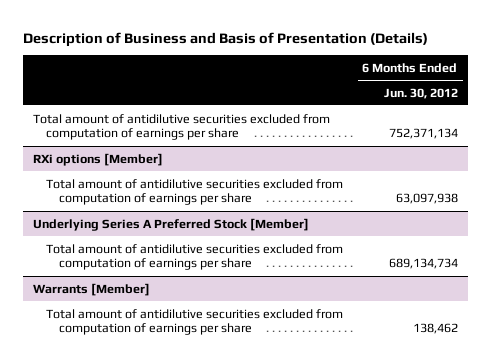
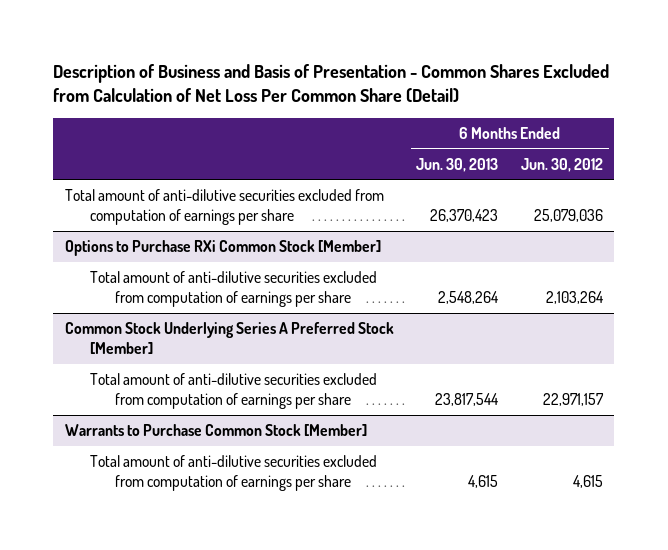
- Description of Business and Basis of Presentation (Details)
+ Description of Business and Basis of Presentation - Common Shares Excluded from Calculation of Net Loss Per Common Share (Detail)
- | 6 Months Ended Jun. 30, 2012
+ | 6 Months Ended Jun. 30, 2013 | 6 Months Ended Jun. 30, 2012
- Total amount of antidilutive securities excluded from computation of earnings per share | 752,371,134
- RXi options [Member]
- Total amount of antidilutive securities excluded from computation of earnings per share | 63,097,938
- Underlying Series A Preferred Stock [Member]
- Total amount of antidilutive securities excluded from computation of earnings per share | 689,134,734
- Warrants [Member]
- Total amount of antidilutive securities excluded from computation of earnings per share | 138,462
+ Total amount of anti-dilutive securities excluded from computation of earnings per share | 26,370,423 | 25,079,036
+ Options to Purchase RXi Common Stock [Member]
+ Total amount of anti-dilutive securities excluded from computation of earnings per share | 2,548,264 | 2,103,264
+ Common Stock Underlying Series A Preferred Stock [Member]
+ Total amount of anti-dilutive securities excluded from computation of earnings per share | 23,817,544 | 22,971,157
+ Warrants to Purchase Common Stock [Member]
+ Total amount of anti-dilutive securities excluded from computation of earnings per share | 4,615 | 4,615

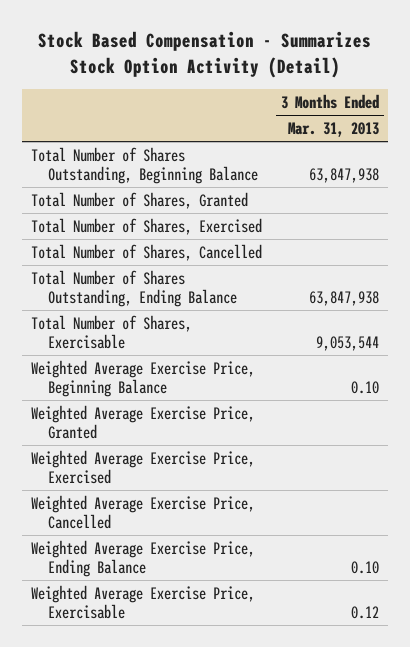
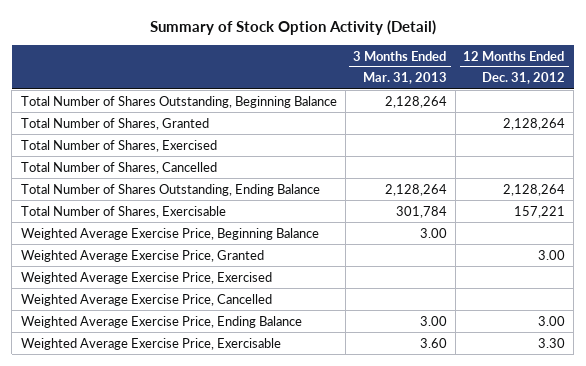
- Stock Based Compensation - Summarizes Stock Option Activity (Detail)
+ Summary of Stock Option Activity (Detail)
- | 3 Months Ended Mar. 31, 2013
+ | 3 Months Ended Mar. 31, 2013 | 12 Months Ended Dec. 31, 2012
- Total Number of Shares Outstanding, Beginning Balance | 63,847,938
+ Total Number of Shares Outstanding, Beginning Balance | 2,128,264 |
- Total Number of Shares Outstanding, Ending Balance | 63,847,938
- Total Number of Shares, Exercisable | 9,053,544
- Weighted Average Exercise Price, Beginning Balance | 0.10
+ Total Number of Shares Outstanding, Ending Balance | 2,128,264 | 2,128,264
+ Total Number of Shares, Exercisable | 301,784 | 157,221
+ Weighted Average Exercise Price, Beginning Balance | 3.00 |
- Weighted Average Exercise Price, Ending Balance | 0.10
- Weighted Average Exercise Price, Exercisable | 0.12
+ Weighted Average Exercise Price, Ending Balance | 3.00 | 3.00
+ Weighted Average Exercise Price, Exercisable | 3.60 | 3.30

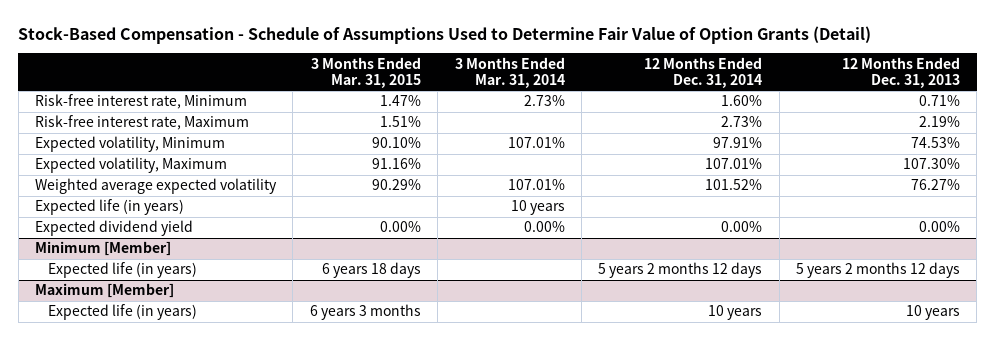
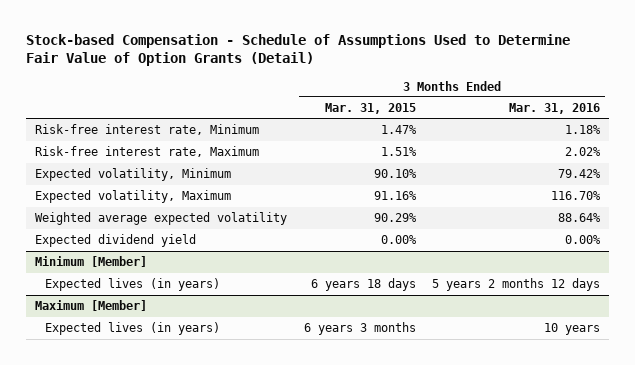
- Stock-Based Compensation - Schedule of Assumptions Used to Determine Fair Value of Option Grants (Detail)
+ Stock-based Compensation - Schedule of Assumptions Used to Determine Fair Value of Option Grants (Detail)
- | 3 Months Ended Mar. 31, 2015 | 3 Months Ended Mar. 31, 2014 | 12 Months Ended Dec. 31, 2014 | 12 Months Ended Dec. 31, 2013
+ | 3 Months Ended Mar. 31, 2015 | 3 Months Ended Mar. 31, 2016
- Expected life (in years) | | 10 years | |
@ Minimum [Member]
- Expected life (in years) | 6 years 18 days | | 5 years 2 months 12 days | 5 years 2 months 12 days
+ Expected lives (in years) | 6 years 18 days | 5 years 2 months 12 days
@ Maximum [Member]
- Expected life (in years) | 6 years 3 months | | 10 years | 10 years
+ Expected lives (in years) | 6 years 3 months | 10 years

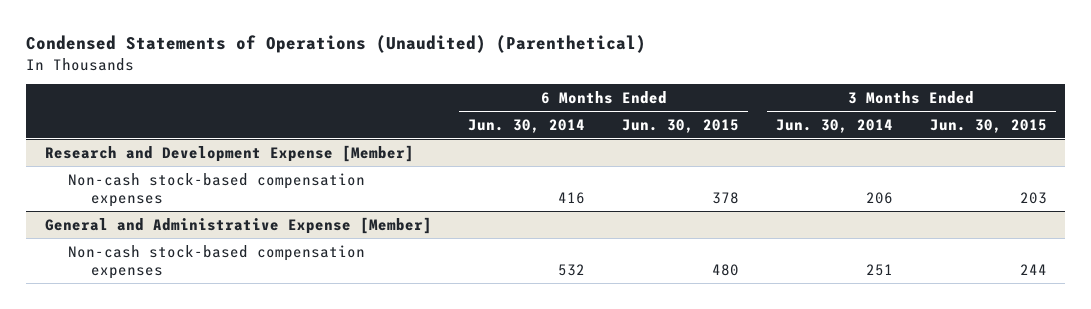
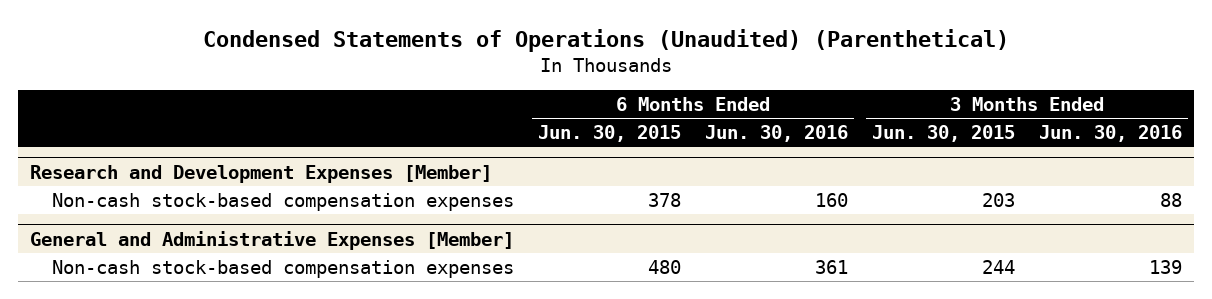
- | 6 Months Ended Jun. 30, 2014 | 6 Months Ended Jun. 30, 2015 | 3 Months Ended Jun. 30, 2014 | 3 Months Ended Jun. 30, 2015
+ | 6 Months Ended Jun. 30, 2015 | 6 Months Ended Jun. 30, 2016 | 3 Months Ended Jun. 30, 2015 | 3 Months Ended Jun. 30, 2016
- Research and Development Expense [Member]
+ Research and Development Expenses [Member]
- General and Administrative Expense [Member]
+ General and Administrative Expenses [Member]

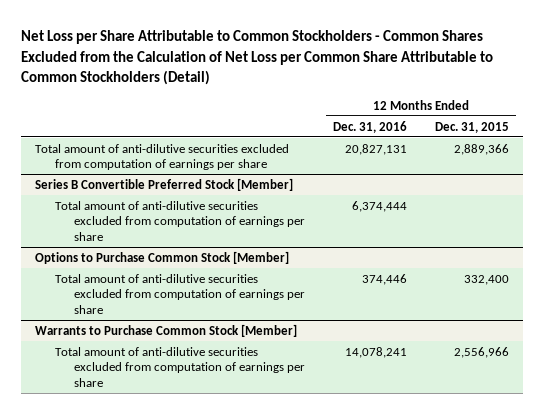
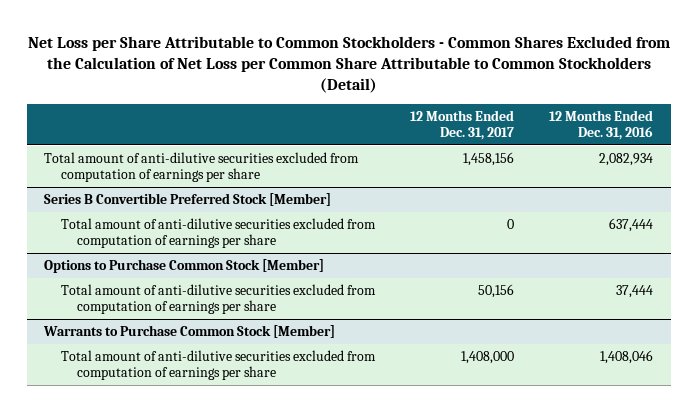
- | 12 Months Ended Dec. 31, 2016 | 12 Months Ended Dec. 31, 2015
+ | 12 Months Ended Dec. 31, 2017 | 12 Months Ended Dec. 31, 2016
- Total amount of anti-dilutive securities excluded from computation of earnings per share | 20,827,131 | 2,889,366
+ Total amount of anti-dilutive securities excluded from computation of earnings per share | 1,458,156 | 2,082,934
@ Series B Convertible Preferred Stock [Member]
- Total amount of anti-dilutive securities excluded from computation of earnings per share | 6,374,444 |
+ Total amount of anti-dilutive securities excluded from computation of earnings per share | 0 | 637,444
@ Options to Purchase Common Stock [Member]
- Total amount of anti-dilutive securities excluded from computation of earnings per share | 374,446 | 332,400
+ Total amount of anti-dilutive securities excluded from computation of earnings per share | 50,156 | 37,444
@ Warrants to Purchase Common Stock [Member]
- Total amount of anti-dilutive securities excluded from computation of earnings per share | 14,078,241 | 2,556,966
+ Total amount of anti-dilutive securities excluded from computation of earnings per share | 1,408,000 | 1,408,046

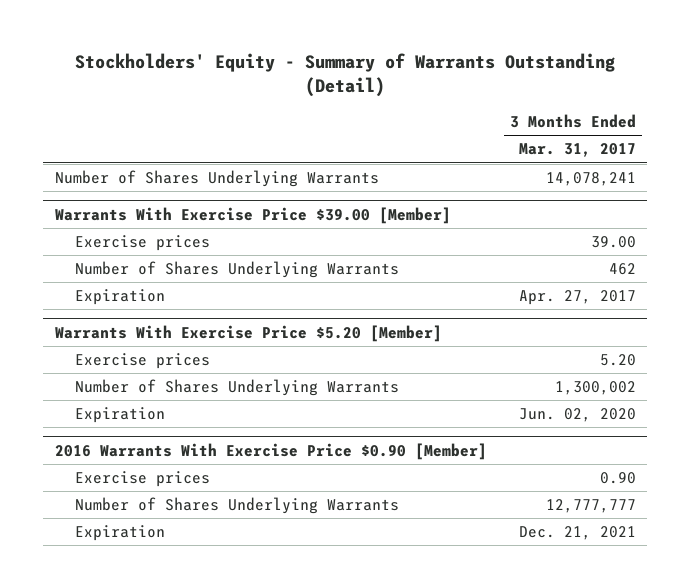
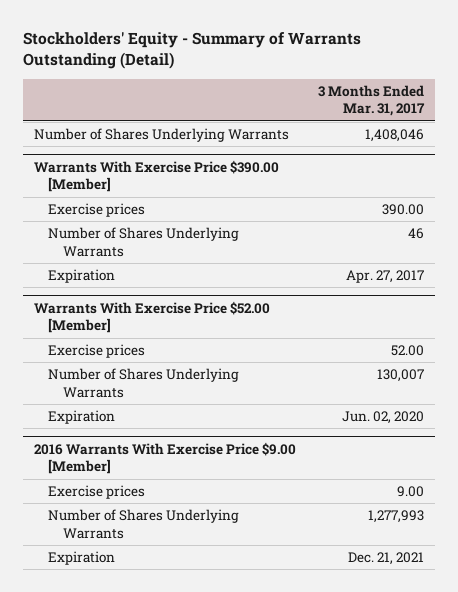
- Number of Shares Underlying Warrants | 14,078,241
- Warrants With Exercise Price $39.00 [Member]
- Exercise prices | 39.00
- Number of Shares Underlying Warrants | 462
+ Number of Shares Underlying Warrants | 1,408,046
+ Warrants With Exercise Price $390.00 [Member]
+ Exercise prices | 390.00
+ Number of Shares Underlying Warrants | 46
- Warrants With Exercise Price $5.20 [Member]
- Exercise prices | 5.20
- Number of Shares Underlying Warrants | 1,300,002
+ Warrants With Exercise Price $52.00 [Member]
+ Exercise prices | 52.00
+ Number of Shares Underlying Warrants | 130,007
- 2016 Warrants With Exercise Price $0.90 [Member]
- Exercise prices | 0.90
- Number of Shares Underlying Warrants | 12,777,777
+ 2016 Warrants With Exercise Price $9.00 [Member]
+ Exercise prices | 9.00
+ Number of Shares Underlying Warrants | 1,277,993

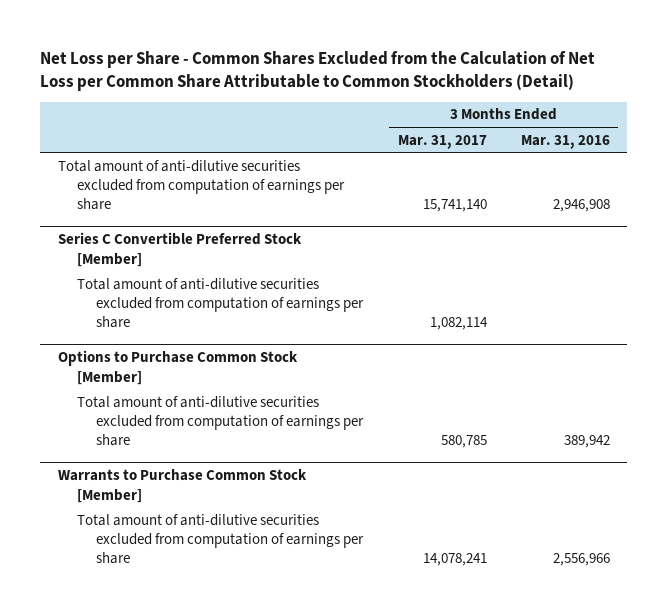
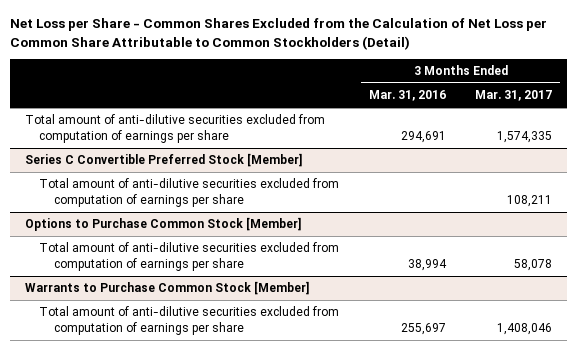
- | 3 Months Ended Mar. 31, 2017 | 3 Months Ended Mar. 31, 2016
+ | 3 Months Ended Mar. 31, 2016 | 3 Months Ended Mar. 31, 2017
- Total amount of anti-dilutive securities excluded from computation of earnings per share | 15,741,140 | 2,946,908
+ Total amount of anti-dilutive securities excluded from computation of earnings per share | 294,691 | 1,574,335
@ Series C Convertible Preferred Stock [Member]
- Total amount of anti-dilutive securities excluded from computation of earnings per share | 1,082,114 |
+ Total amount of anti-dilutive securities excluded from computation of earnings per share | | 108,211
@ Options to Purchase Common Stock [Member]
- Total amount of anti-dilutive securities excluded from computation of earnings per share | 580,785 | 389,942
+ Total amount of anti-dilutive securities excluded from computation of earnings per share | 38,994 | 58,078
@ Warrants to Purchase Common Stock [Member]
- Total amount of anti-dilutive securities excluded from computation of earnings per share | 14,078,241 | 2,556,966
+ Total amount of anti-dilutive securities excluded from computation of earnings per share | 255,697 | 1,408,046

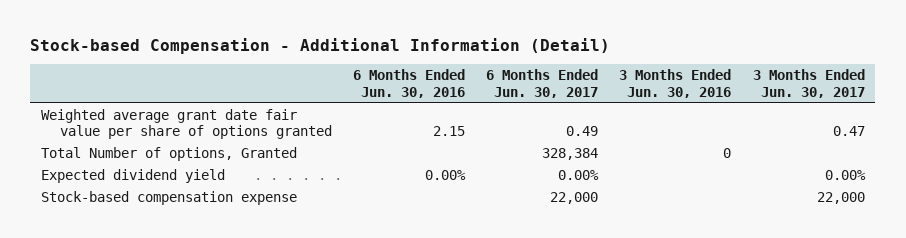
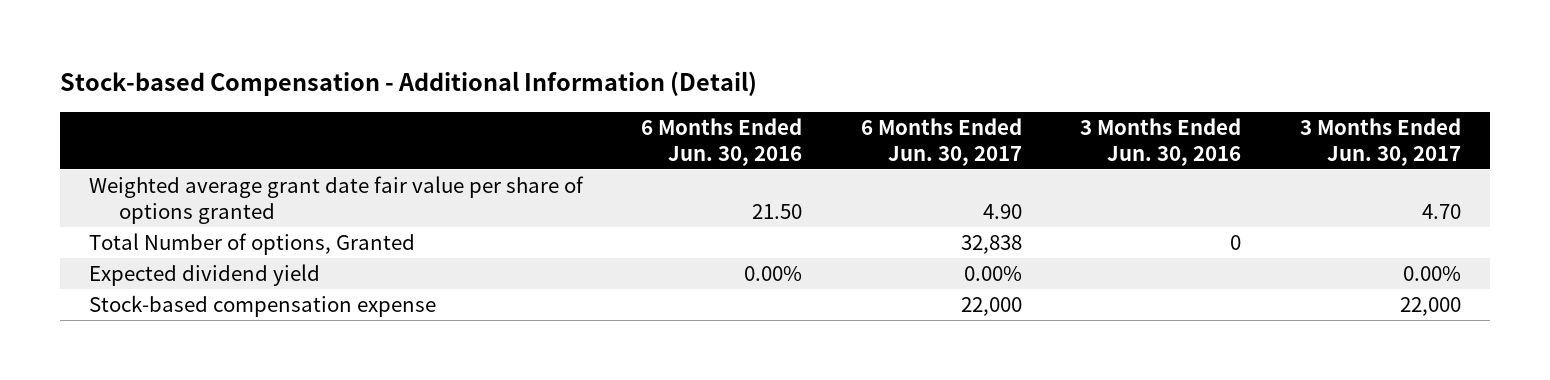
- Weighted average grant date fair value per share of options granted | 2.15 | 0.49 | | 0.47
- Total Number of options, Granted | | 328,384 | 0 |
+ Weighted average grant date fair value per share of options granted | 21.50 | 4.90 | | 4.70
+ Total Number of options, Granted | | 32,838 | 0 |

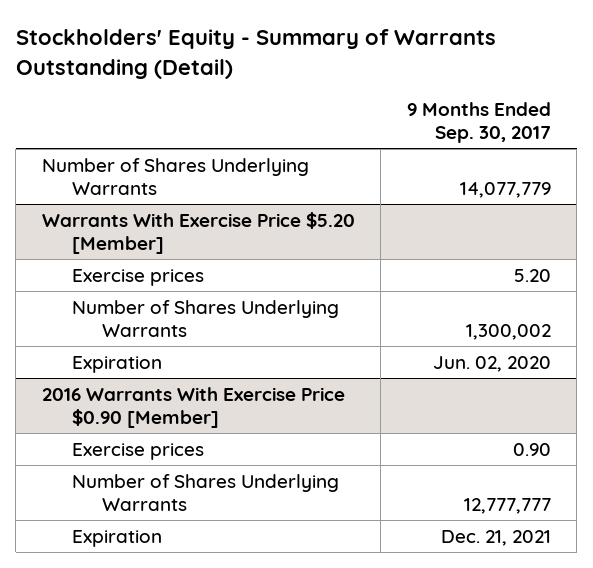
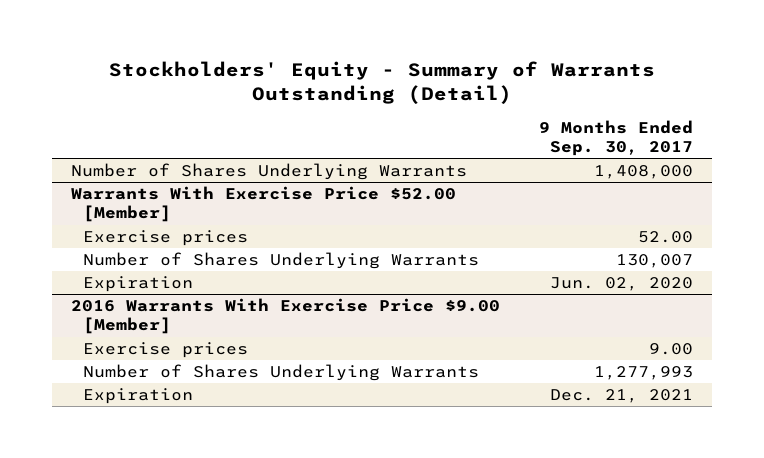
- Number of Shares Underlying Warrants | 14,077,779
- Warrants With Exercise Price $5.20 [Member]
- Exercise prices | 5.20
- Number of Shares Underlying Warrants | 1,300,002
+ Number of Shares Underlying Warrants | 1,408,000
+ Warrants With Exercise Price $52.00 [Member]
+ Exercise prices | 52.00
+ Number of Shares Underlying Warrants | 130,007
- 2016 Warrants With Exercise Price $0.90 [Member]
- Exercise prices | 0.90
- Number of Shares Underlying Warrants | 12,777,777
+ 2016 Warrants With Exercise Price $9.00 [Member]
+ Exercise prices | 9.00
+ Number of Shares Underlying Warrants | 1,277,993

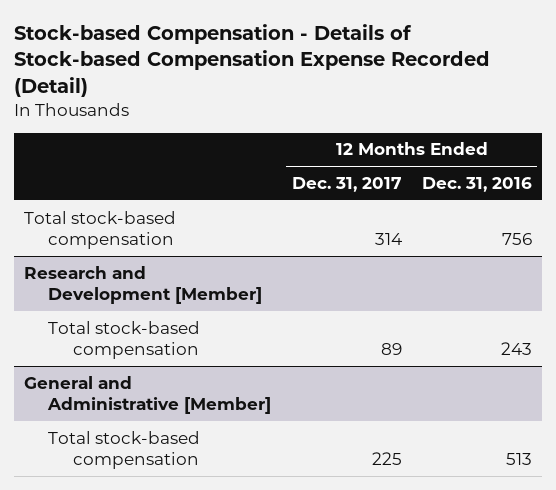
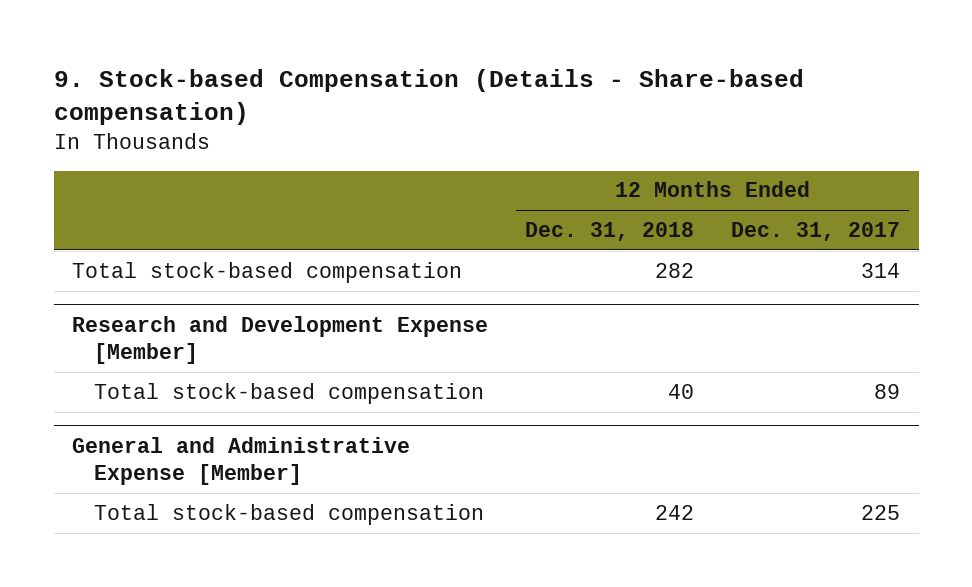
- Stock-based Compensation - Details of Stock-based Compensation Expense Recorded (Detail)
+ 9. Stock-based Compensation (Details - Share-based compensation)
- | 12 Months Ended Dec. 31, 2017 | 12 Months Ended Dec. 31, 2016
+ | 12 Months Ended Dec. 31, 2018 | 12 Months Ended Dec. 31, 2017
- Research and Development [Member]
+ Research and Development Expense [Member]
- General and Administrative [Member]
+ General and Administrative Expense [Member]

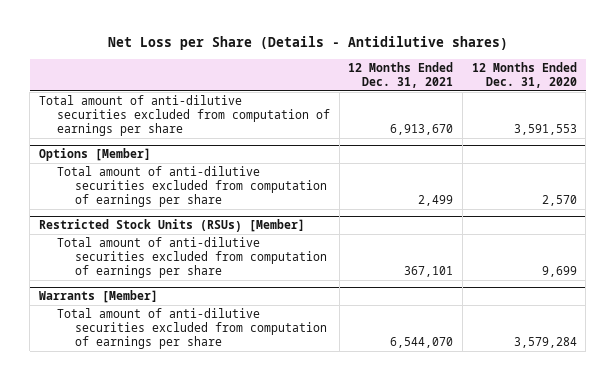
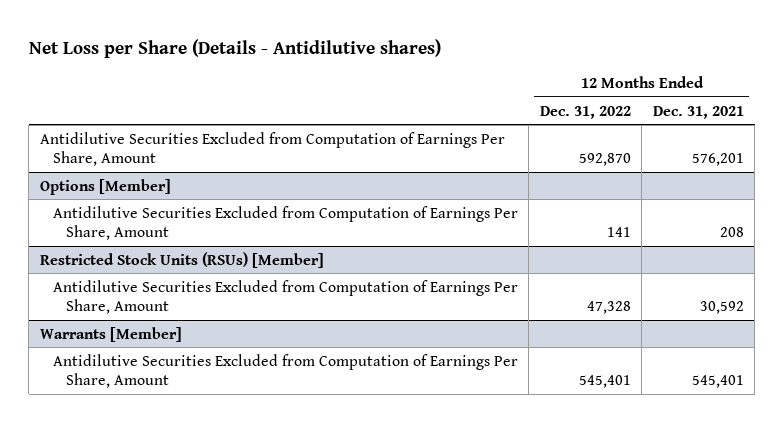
- | 12 Months Ended Dec. 31, 2021 | 12 Months Ended Dec. 31, 2020
+ | 12 Months Ended Dec. 31, 2022 | 12 Months Ended Dec. 31, 2021
- Total amount of anti-dilutive securities excluded from computation of earnings per share | 6,913,670 | 3,591,553
+ Antidilutive Securities Excluded from Computation of Earnings Per Share, Amount | 592,870 | 576,201
@ Options [Member]
- Total amount of anti-dilutive securities excluded from computation of earnings per share | 2,499 | 2,570
+ Antidilutive Securities Excluded from Computation of Earnings Per Share, Amount | 141 | 208
@ Restricted Stock Units (RSUs) [Member]
- Total amount of anti-dilutive securities excluded from computation of earnings per share | 367,101 | 9,699
+ Antidilutive Securities Excluded from Computation of Earnings Per Share, Amount | 47,328 | 30,592
@ Warrants [Member]
- Total amount of anti-dilutive securities excluded from computation of earnings per share | 6,544,070 | 3,579,284
+ Antidilutive Securities Excluded from Computation of Earnings Per Share, Amount | 545,401 | 545,401

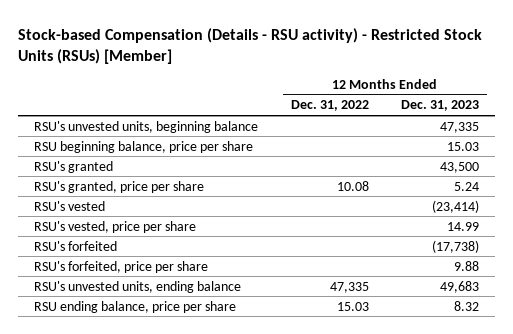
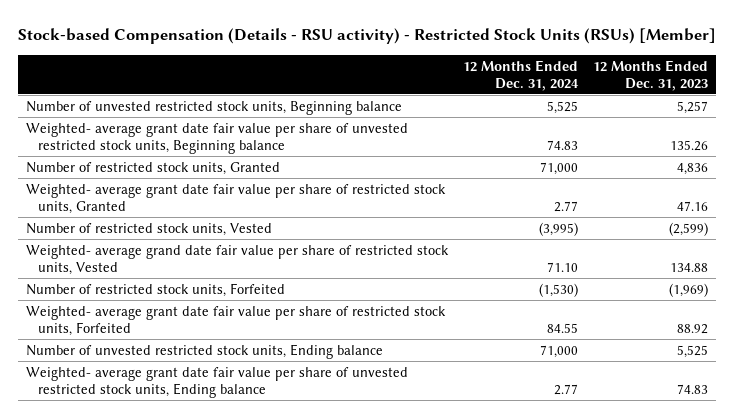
- | 12 Months Ended Dec. 31, 2022 | 12 Months Ended Dec. 31, 2023
+ | 12 Months Ended Dec. 31, 2024 | 12 Months Ended Dec. 31, 2023
- RSU's unvested units, beginning balance | | 47,335
- RSU beginning balance, price per share | | 15.03
- RSU's granted | | 43,500
- RSU's granted, price per share | 10.08 | 5.24
- RSU's vested | | (23,414)
- RSU's vested, price per share | | 14.99
- RSU's forfeited | | (17,738)
- RSU's forfeited, price per share | | 9.88
- RSU's unvested units, ending balance | 47,335 | 49,683
- RSU ending balance, price per share | 15.03 | 8.32
+ Number of unvested restricted stock units, Beginning balance | 5,525 | 5,257
+ Weighted- average grant date fair value per share of unvested restricted stock units, Beginning balance | 74.83 | 135.26
+ Number of restricted stock units, Granted | 71,000 | 4,836
+ Weighted- average grant date fair value per share of restricted stock units, Granted | 2.77 | 47.16
+ Number of restricted stock units, Vested | (3,995) | (2,599)
+ Weighted- average grand date fair value per share of restricted stock units, Vested | 71.10 | 134.88
+ Number of restricted stock units, Forfeited | (1,530) | (1,969)
+ Weighted- average grant date fair value per share of restricted stock units, Forfeited | 84.55 | 88.92
+ Number of unvested restricted stock units, Ending balance | 71,000 | 5,525
+ Weighted- average grant date fair value per share of unvested restricted stock units, Ending balance | 2.77 | 74.83

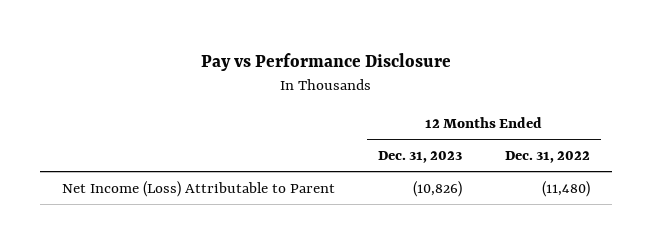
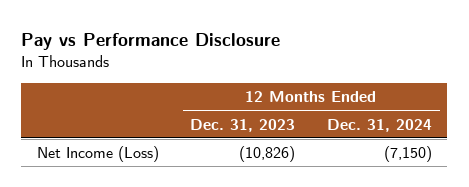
- | 12 Months Ended Dec. 31, 2023 | 12 Months Ended Dec. 31, 2022
+ | 12 Months Ended Dec. 31, 2023 | 12 Months Ended Dec. 31, 2024
- Net Income (Loss) Attributable to Parent | (10,826) | (11,480)
+ Net Income (Loss) | (10,826) | (7,150)

